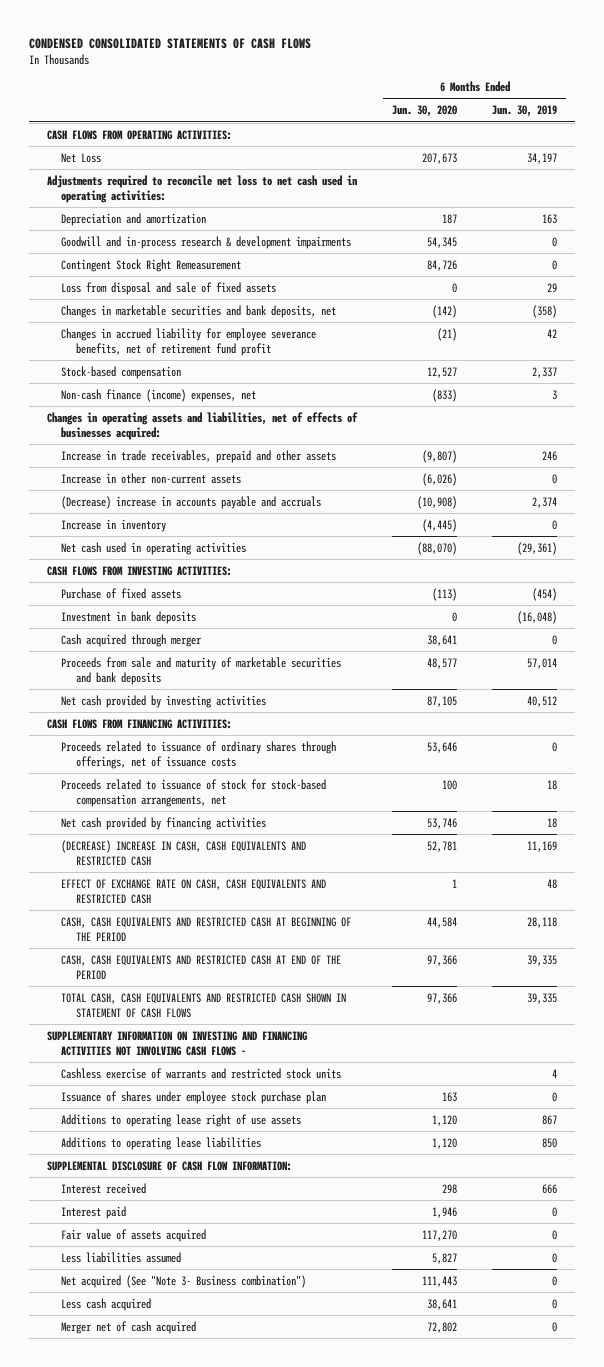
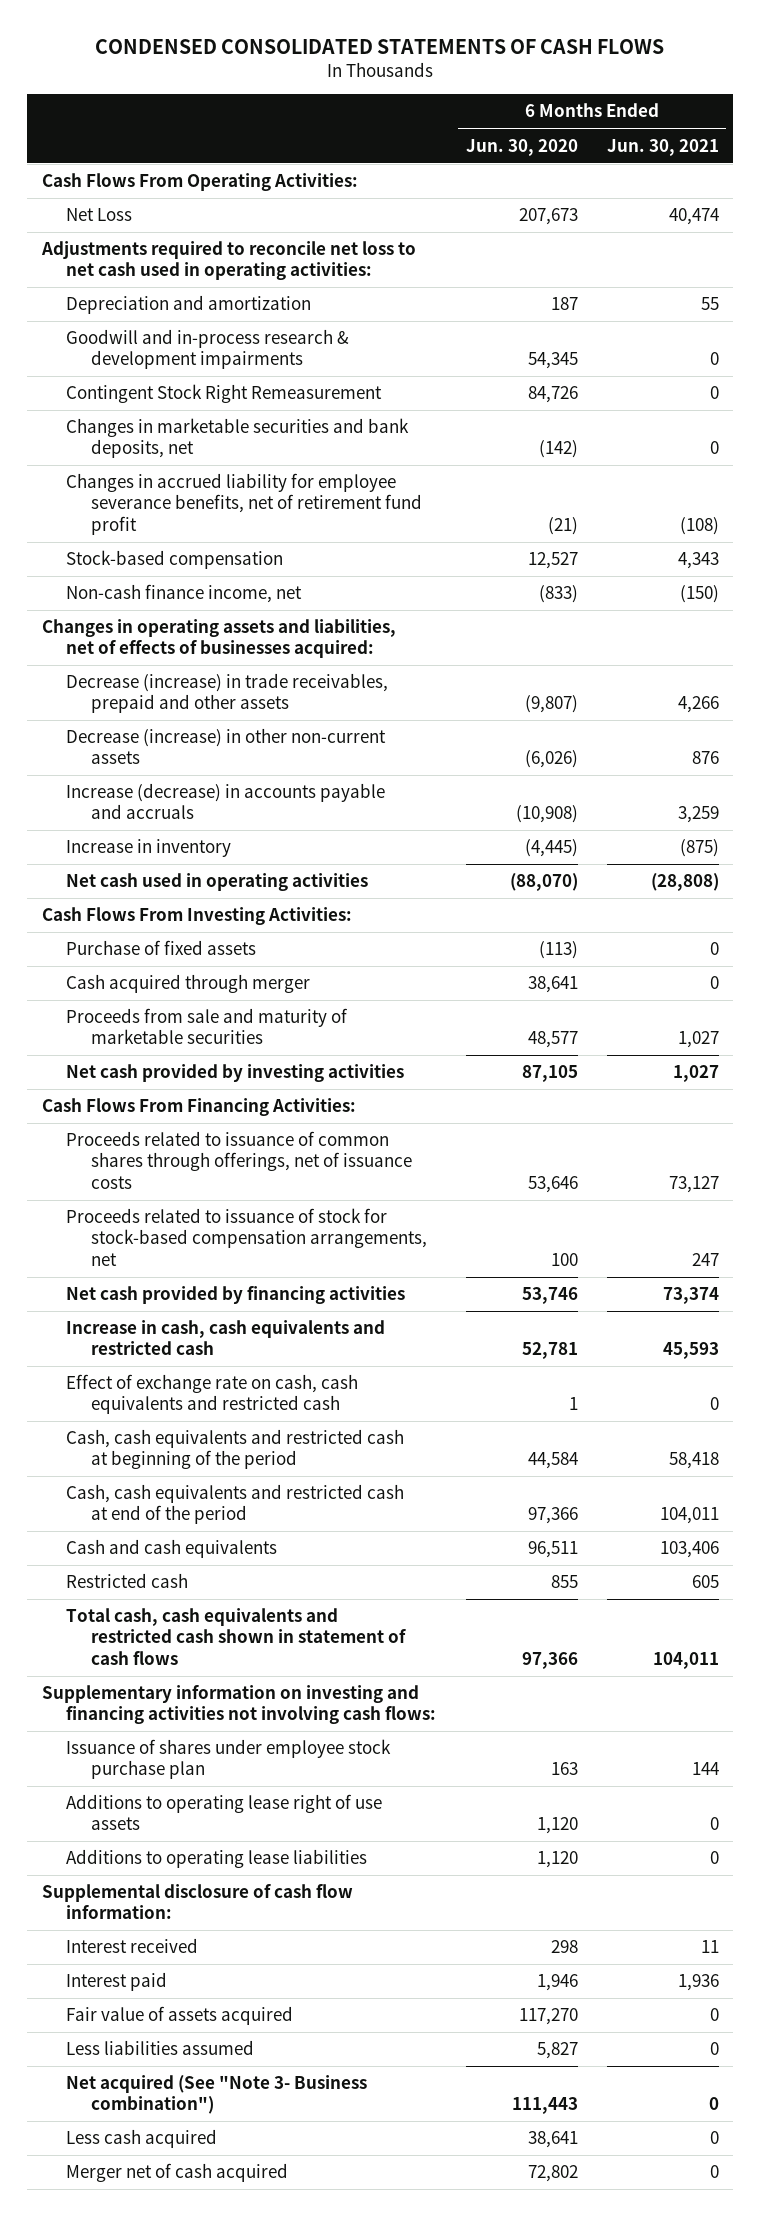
- | 6 Months Ended Jun. 30, 2020 | 6 Months Ended Jun. 30, 2019
+ | 6 Months Ended Jun. 30, 2020 | 6 Months Ended Jun. 30, 2021
- CASH FLOWS FROM OPERATING ACTIVITIES:
+ Cash Flows From Operating Activities:
- Loss from disposal and sale of fixed assets | 0 | 29
- Non-cash finance (income) expenses, net | (833) | 3
+ Non-cash finance income, net | (833) | (150)
- Increase in trade receivables, prepaid and other assets | (9,807) | 246
- Increase in other non-current assets | (6,026) | 0
- (Decrease) increase in accounts payable and accruals | (10,908) | 2,374
+ Decrease (increase) in trade receivables, prepaid and other assets | (9,807) | 4,266
+ Decrease (increase) in other non-current assets | (6,026) | 876
+ Increase (decrease) in accounts payable and accruals | (10,908) | 3,259
- CASH FLOWS FROM INVESTING ACTIVITIES:
+ Cash Flows From Investing Activities:
- Investment in bank deposits | 0 | (16,048)
- Proceeds from sale and maturity of marketable securities and bank deposits | 48,577 | 57,014
+ Proceeds from sale and maturity of marketable securities | 48,577 | 1,027
- CASH FLOWS FROM FINANCING ACTIVITIES:
- Proceeds related to issuance of ordinary shares through offerings, net of issuance costs | 53,646 | 0
+ Cash Flows From Financing Activities:
+ Proceeds related to issuance of common shares through offerings, net of issuance costs | 53,646 | 73,127
- (DECREASE) INCREASE IN CASH, CASH EQUIVALENTS AND RESTRICTED CASH | 52,781 | 11,169
- EFFECT OF EXCHANGE RATE ON CASH, CASH EQUIVALENTS AND RESTRICTED CASH | 1 | 48
- CASH, CASH EQUIVALENTS AND RESTRICTED CASH AT BEGINNING OF THE PERIOD | 44,584 | 28,118
- CASH, CASH EQUIVALENTS AND RESTRICTED CASH AT END OF THE PERIOD | 97,366 | 39,335
- TOTAL CASH, CASH EQUIVALENTS AND RESTRICTED CASH SHOWN IN STATEMENT OF CASH FLOWS | 97,366 | 39,335
- SUPPLEMENTARY INFORMATION ON INVESTING AND FINANCING ACTIVITIES NOT INVOLVING CASH FLOWS -
- Cashless exercise of warrants and restricted stock units | | 4
+ Increase in cash, cash equivalents and restricted cash | 52,781 | 45,593
+ Effect of exchange rate on cash, cash equivalents and restricted cash | 1 | 0
+ Cash, cash equivalents and restricted cash at beginning of the period | 44,584 | 58,418
+ Cash, cash equivalents and restricted cash at end of the period | 97,366 | 104,011
+ Cash and cash equivalents | 96,511 | 103,406
+ Restricted cash | 855 | 605
+ Total cash, cash equivalents and restricted cash shown in statement of cash flows | 97,366 | 104,011
+ Supplementary information on investing and financing activities not involving cash flows:
- SUPPLEMENTAL DISCLOSURE OF CASH FLOW INFORMATION:
+ Supplemental disclosure of cash flow information:

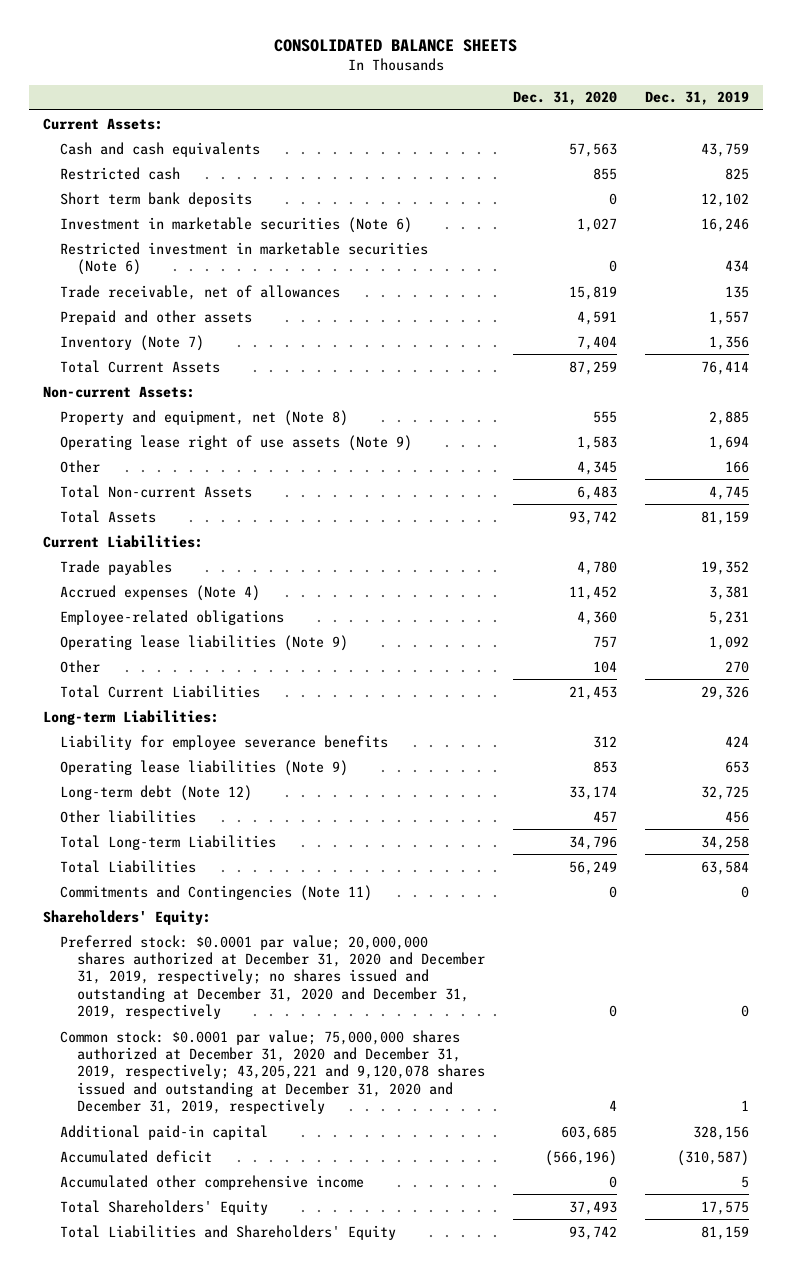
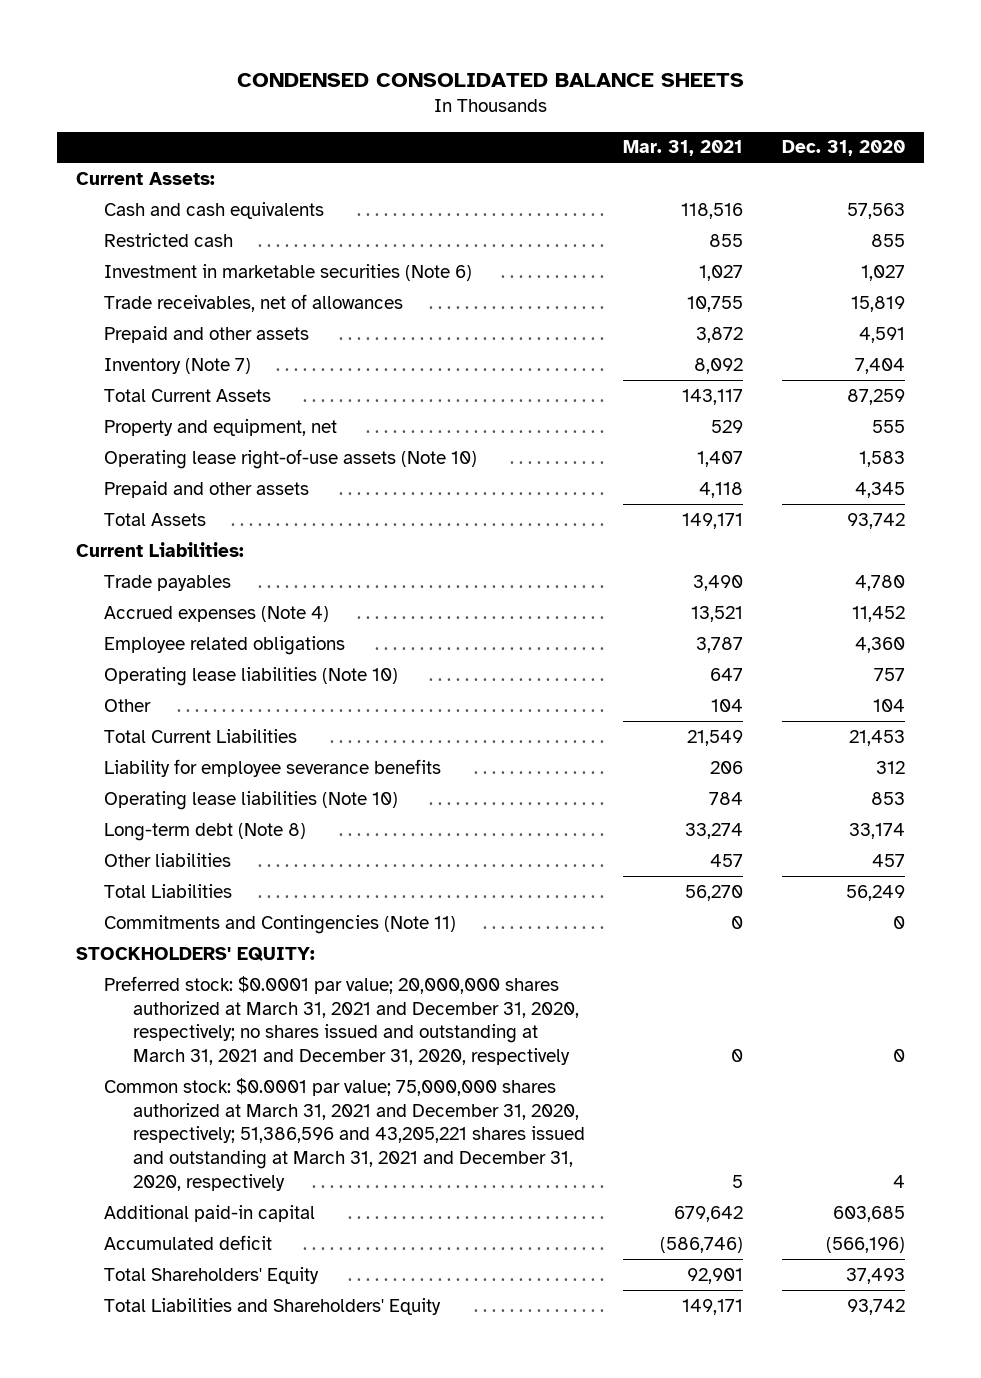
- CONSOLIDATED BALANCE SHEETS
+ CONDENSED CONSOLIDATED BALANCE SHEETS
- | Dec. 31, 2020 | Dec. 31, 2019
+ | Mar. 31, 2021 | Dec. 31, 2020
- Short term bank deposits | 0 | 12,102
- Restricted investment in marketable securities (Note 6) | 0 | 434
- Trade receivable, net of allowances | 15,819 | 135
+ Trade receivables, net of allowances | 10,755 | 15,819
- Non-current Assets:
- Property and equipment, net (Note 8) | 555 | 2,885
- Operating lease right of use assets (Note 9) | 1,583 | 1,694
- Other | 4,345 | 166
- Total Non-current Assets | 6,483 | 4,745
+ Property and equipment, net | 529 | 555
+ Operating lease right-of-use assets (Note 10) | 1,407 | 1,583
+ Prepaid and other assets | 4,118 | 4,345
- Employee-related obligations | 4,360 | 5,231
- Operating lease liabilities (Note 9) | 757 | 1,092
+ Employee related obligations | 3,787 | 4,360
+ Operating lease liabilities (Note 10) | 647 | 757
- Long-term Liabilities:
- Operating lease liabilities (Note 9) | 853 | 653
- Long-term debt (Note 12) | 33,174 | 32,725
+ Operating lease liabilities (Note 10) | 784 | 853
+ Long-term debt (Note 8) | 33,274 | 33,174
- Total Long-term Liabilities | 34,796 | 34,258
- Shareholders' Equity:
- Preferred stock: $0.0001 par value; 20,000,000 shares authorized at December 31, 2020 and December 31, 2019, respectively; no shares issued and outstanding at December 31, 2020 and December 31, 2019, respectively | 0 | 0
- Common stock: $0.0001 par value; 75,000,000 shares authorized at December 31, 2020 and December 31, 2019, respectively; 43,205,221 and 9,120,078 shares issued and outstanding at December 31, 2020 and December 31, 2019, respectively | 4 | 1
+ STOCKHOLDERS' EQUITY:
+ Preferred stock: $0.0001 par value; 20,000,000 shares authorized at March 31, 2021 and December 31, 2020, respectively; no shares issued and outstanding at March 31, 2021 and December 31, 2020, respectively | 0 | 0
+ Common stock: $0.0001 par value; 75,000,000 shares authorized at March 31, 2021 and December 31, 2020, respectively; 51,386,596 and 43,205,221 shares issued and outstanding at March 31, 2021 and December 31, 2020, respectively | 5 | 4
- Accumulated other comprehensive income | 0 | 5

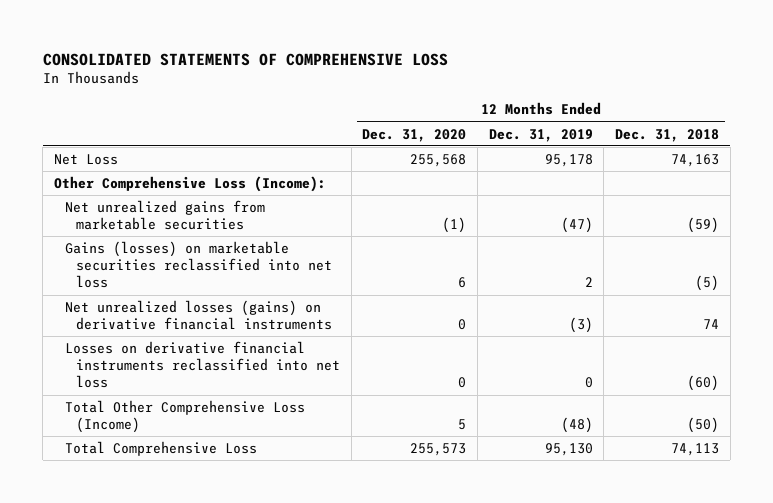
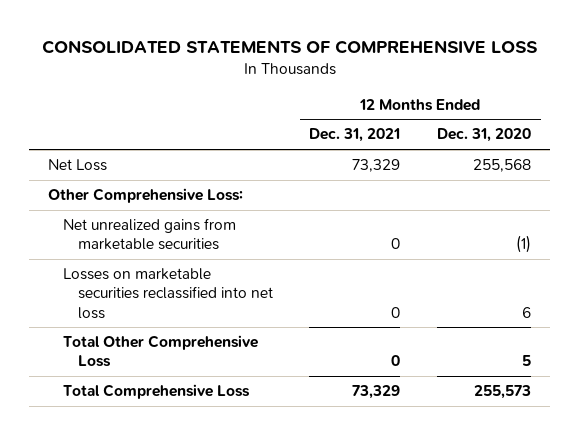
- | 12 Months Ended Dec. 31, 2020 | 12 Months Ended Dec. 31, 2019 | 12 Months Ended Dec. 31, 2018
+ | 12 Months Ended Dec. 31, 2021 | 12 Months Ended Dec. 31, 2020
- Other Comprehensive Loss (Income):
+ Other Comprehensive Loss:
- Gains (losses) on marketable securities reclassified into net loss | 6 | 2 | (5)
- Net unrealized losses (gains) on derivative financial instruments | 0 | (3) | 74
- Losses on derivative financial instruments reclassified into net loss | 0 | 0 | (60)
- Total Other Comprehensive Loss (Income) | 5 | (48) | (50)
+ Losses on marketable securities reclassified into net loss | 0 | 6
+ Total Other Comprehensive Loss | 0 | 5

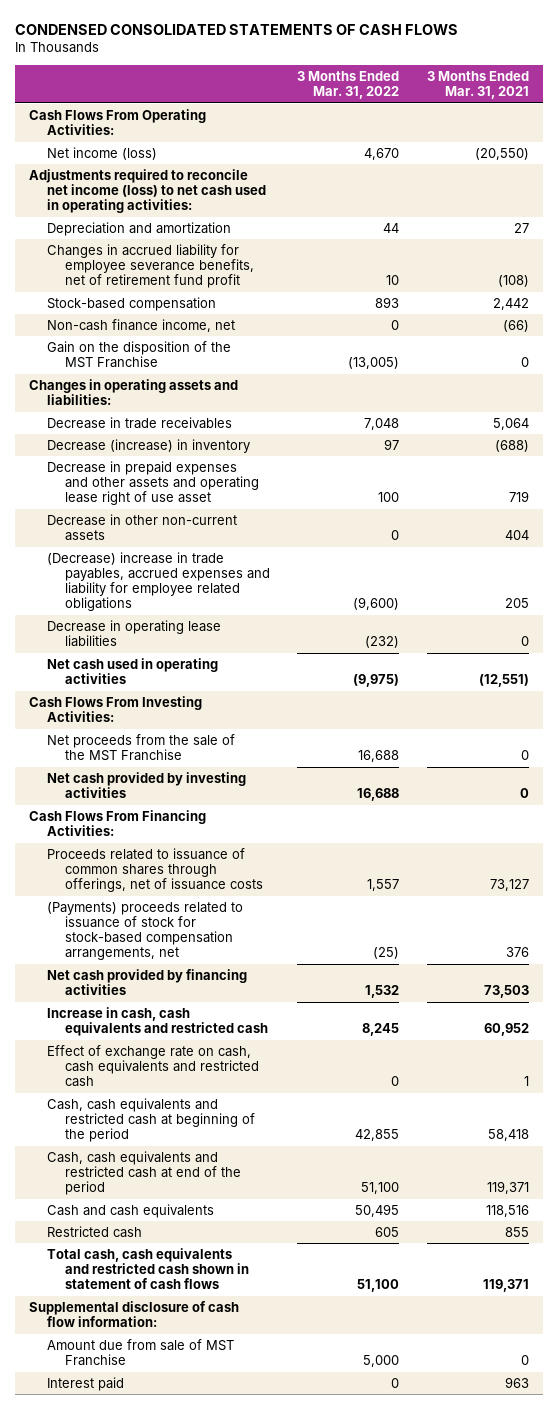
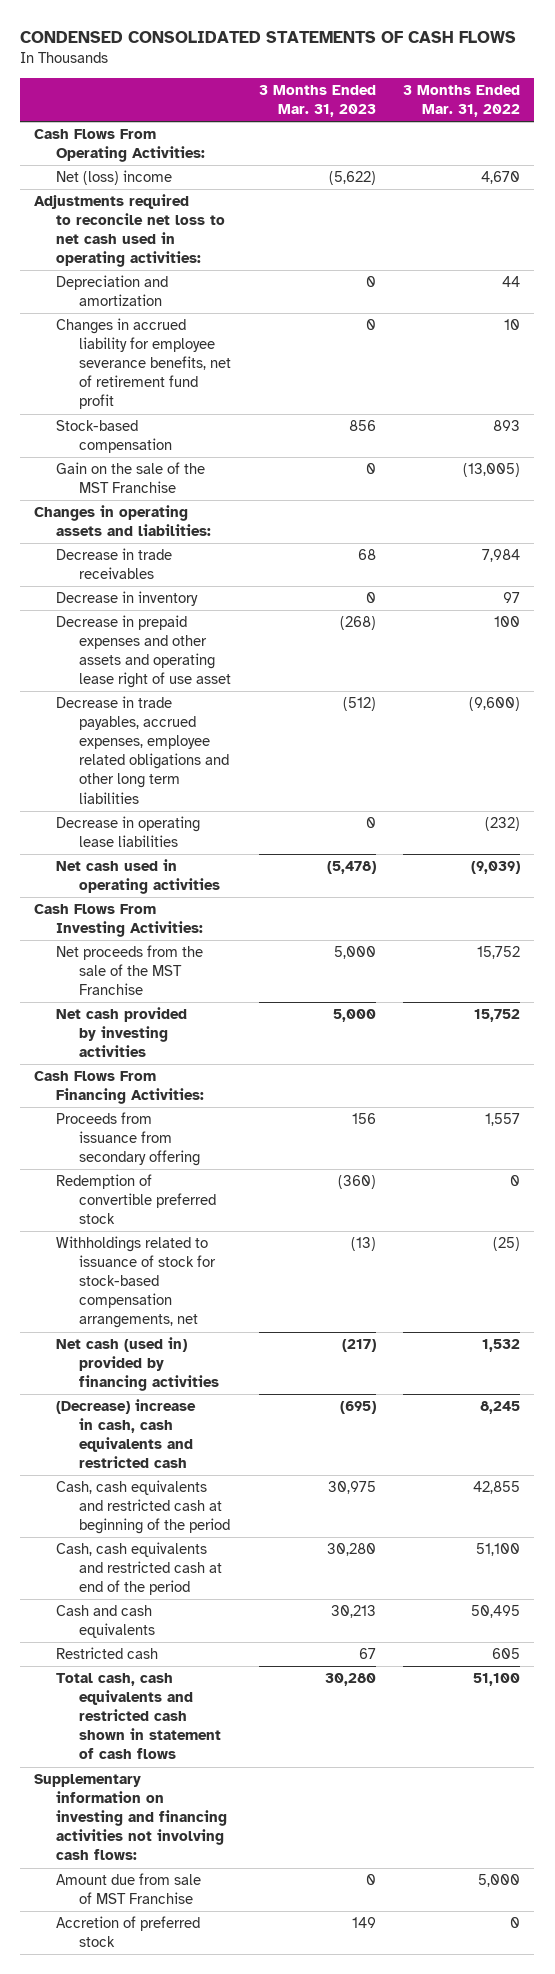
- | 3 Months Ended Mar. 31, 2022 | 3 Months Ended Mar. 31, 2021
+ | 3 Months Ended Mar. 31, 2023 | 3 Months Ended Mar. 31, 2022
- Net income (loss) | 4,670 | (20,550)
- Adjustments required to reconcile net income (loss) to net cash used in operating activities:
+ Net (loss) income | (5,622) | 4,670
+ Adjustments required to reconcile net loss to net cash used in operating activities:
- Non-cash finance income, net | 0 | (66)
- Gain on the disposition of the MST Franchise | (13,005) | 0
+ Gain on the sale of the MST Franchise | 0 | (13,005)
- Decrease in trade receivables | 7,048 | 5,064
- Decrease (increase) in inventory | 97 | (688)
+ Decrease in trade receivables | 68 | 7,984
+ Decrease in inventory | 0 | 97
- Decrease in other non-current assets | 0 | 404
- (Decrease) increase in trade payables, accrued expenses and liability for employee related obligations | (9,600) | 205
+ Decrease in trade payables, accrued expenses, employee related obligations and other long term liabilities | (512) | (9,600)
- Net cash used in operating activities | (9,975) | (12,551)
+ Net cash used in operating activities | (5,478) | (9,039)
- Net proceeds from the sale of the MST Franchise | 16,688 | 0
- Net cash provided by investing activities | 16,688 | 0
+ Net proceeds from the sale of the MST Franchise | 5,000 | 15,752
+ Net cash provided by investing activities | 5,000 | 15,752
- Proceeds related to issuance of common shares through offerings, net of issuance costs | 1,557 | 73,127
- (Payments) proceeds related to issuance of stock for stock-based compensation arrangements, net | (25) | 376
- Net cash provided by financing activities | 1,532 | 73,503
- Increase in cash, cash equivalents and restricted cash | 8,245 | 60,952
- Effect of exchange rate on cash, cash equivalents and restricted cash | 0 | 1
+ Proceeds from issuance from secondary offering | 156 | 1,557
+ Redemption of convertible preferred stock | (360) | 0
+ Withholdings related to issuance of stock for stock-based compensation arrangements, net | (13) | (25)
+ Net cash (used in) provided by financing activities | (217) | 1,532
+ (Decrease) increase in cash, cash equivalents and restricted cash | (695) | 8,245
- Supplemental disclosure of cash flow information:
+ Supplementary information on investing and financing activities not involving cash flows:
- Interest paid | 0 | 963
+ Accretion of preferred stock | 149 | 0

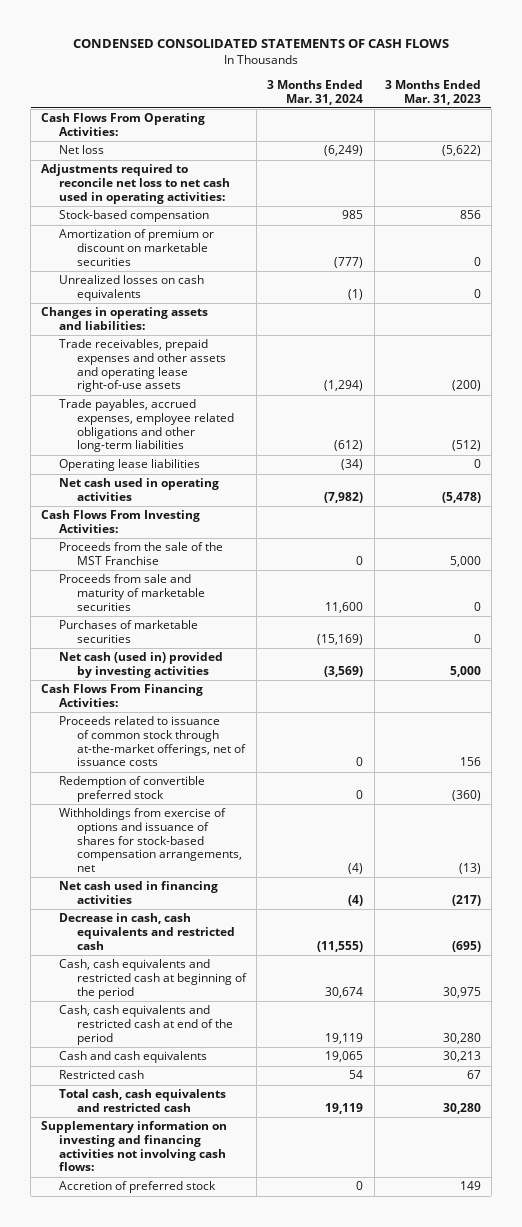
- | 3 Months Ended Mar. 31, 2023 | 3 Months Ended Mar. 31, 2022
+ | 3 Months Ended Mar. 31, 2024 | 3 Months Ended Mar. 31, 2023
- Net (loss) income | (5,622) | 4,670
+ Net loss | (6,249) | (5,622)
- Depreciation and amortization | 0 | 44
- Changes in accrued liability for employee severance benefits, net of retirement fund profit | 0 | 10
- Gain on the sale of the MST Franchise | 0 | (13,005)
+ Amortization of premium or discount on marketable securities | (777) | 0
+ Unrealized losses on cash equivalents | (1) | 0
- Decrease in trade receivables | 68 | 7,984
- Decrease in inventory | 0 | 97
- Decrease in prepaid expenses and other assets and operating lease right of use asset | (268) | 100
- Decrease in trade payables, accrued expenses, employee related obligations and other long term liabilities | (512) | (9,600)
- Decrease in operating lease liabilities | 0 | (232)
+ Trade receivables, prepaid expenses and other assets and operating lease right-of-use assets | (1,294) | (200)
+ Trade payables, accrued expenses, employee related obligations and other long-term liabilities | (612) | (512)
+ Operating lease liabilities | (34) | 0
- Net proceeds from the sale of the MST Franchise | 5,000 | 15,752
- Net cash provided by investing activities | 5,000 | 15,752
+ Proceeds from the sale of the MST Franchise | 0 | 5,000
+ Proceeds from sale and maturity of marketable securities | 11,600 | 0
+ Purchases of marketable securities | (15,169) | 0
+ Net cash (used in) provided by investing activities | (3,569) | 5,000
- Proceeds from issuance from secondary offering | 156 | 1,557
+ Proceeds related to issuance of common stock through at-the-market offerings, net of issuance costs | 0 | 156
- Withholdings related to issuance of stock for stock-based compensation arrangements, net | (13) | (25)
- Net cash (used in) provided by financing activities | (217) | 1,532
- (Decrease) increase in cash, cash equivalents and restricted cash | (695) | 8,245
+ Withholdings from exercise of options and issuance of shares for stock-based compensation arrangements, net | (4) | (13)
+ Net cash used in financing activities | (4) | (217)
+ Decrease in cash, cash equivalents and restricted cash | (11,555) | (695)
- Total cash, cash equivalents and restricted cash shown in statement of cash flows | 30,280 | 51,100
+ Total cash, cash equivalents and restricted cash | 19,119 | 30,280
- Amount due from sale of MST Franchise | 0 | 5,000

